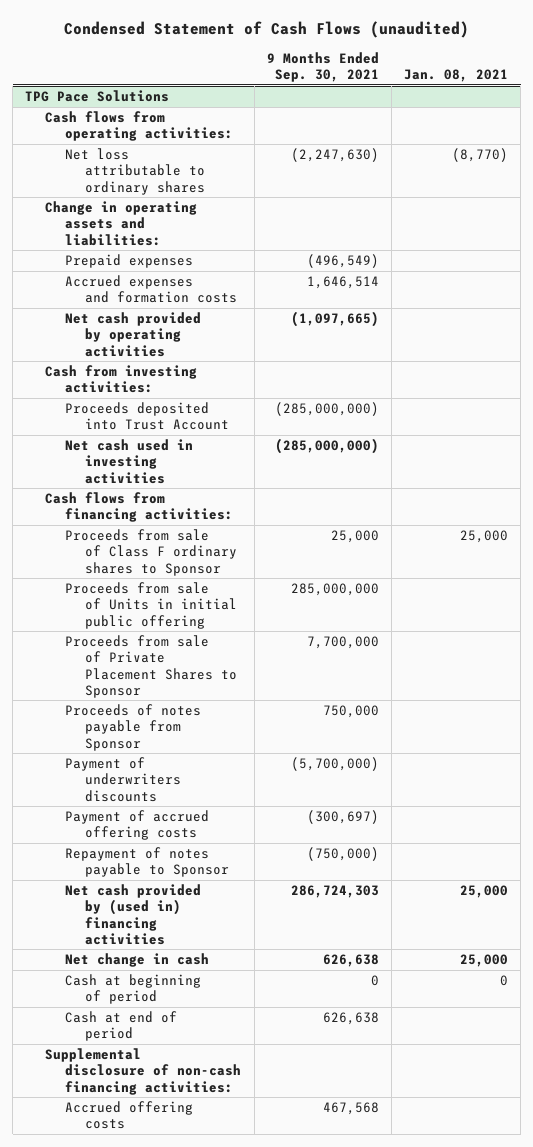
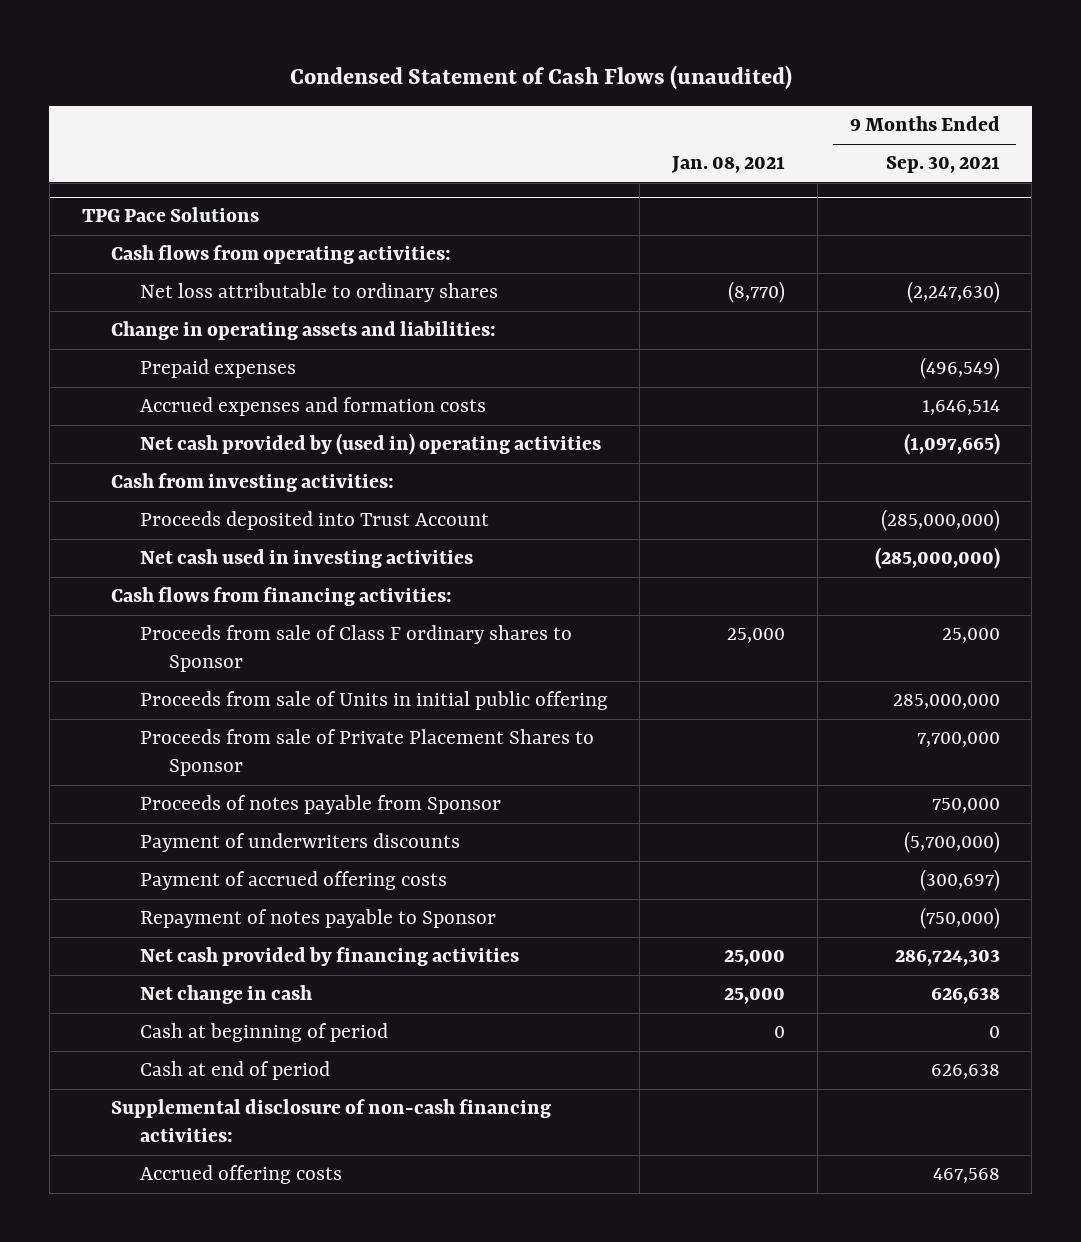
- | 9 Months Ended Sep. 30, 2021 | Jan. 08, 2021
+ | Jan. 08, 2021 | 9 Months Ended Sep. 30, 2021
@ TPG Pace Solutions
- Net cash provided by operating activities | (1,097,665) |
+ Net cash provided by (used in) operating activities | | (1,097,665)
- Net cash provided by (used in) financing activities | 286,724,303 | 25,000
+ Net cash provided by financing activities | 25,000 | 286,724,303

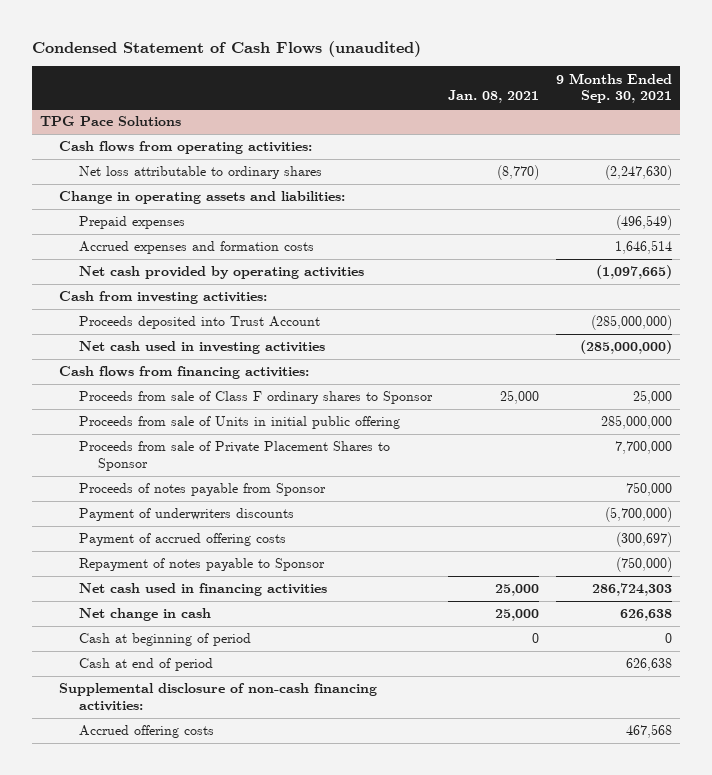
@ TPG Pace Solutions
- Net cash provided by (used in) operating activities | | (1,097,665)
+ Net cash provided by operating activities | | (1,097,665)
- Net cash provided by financing activities | 25,000 | 286,724,303
+ Net cash used in financing activities | 25,000 | 286,724,303

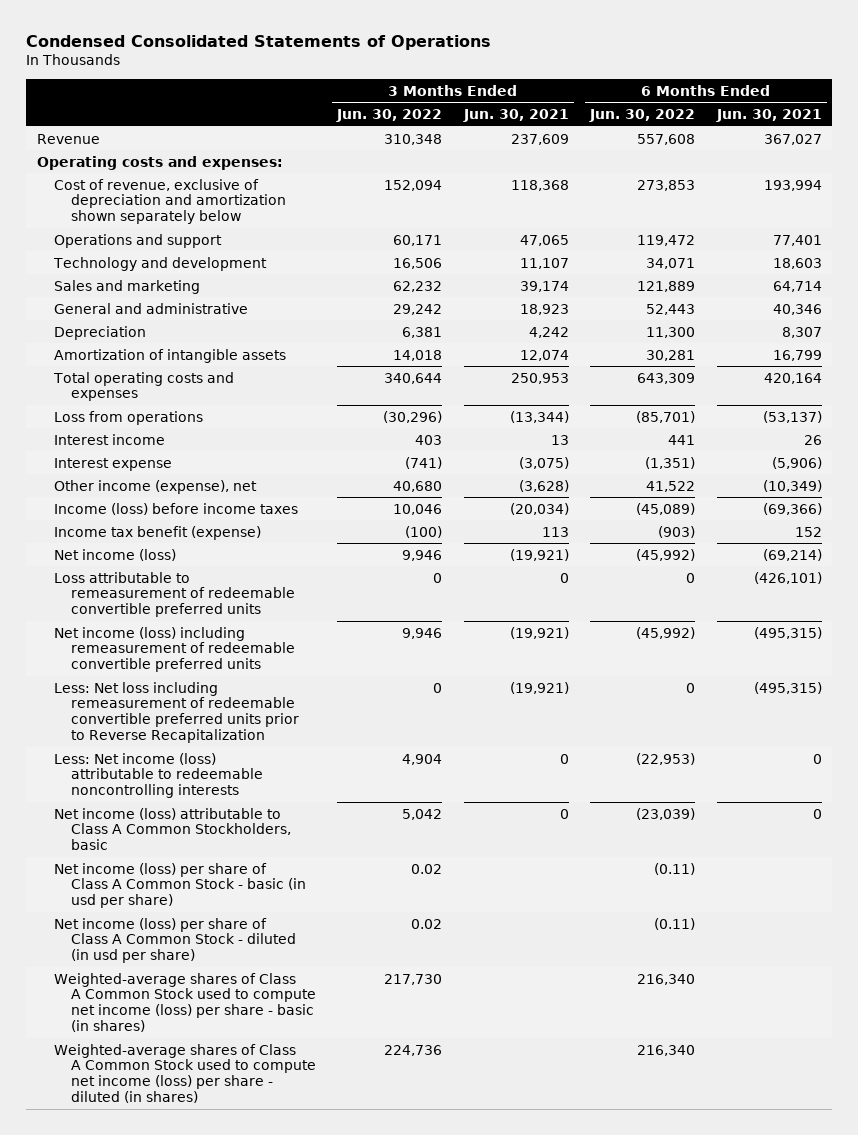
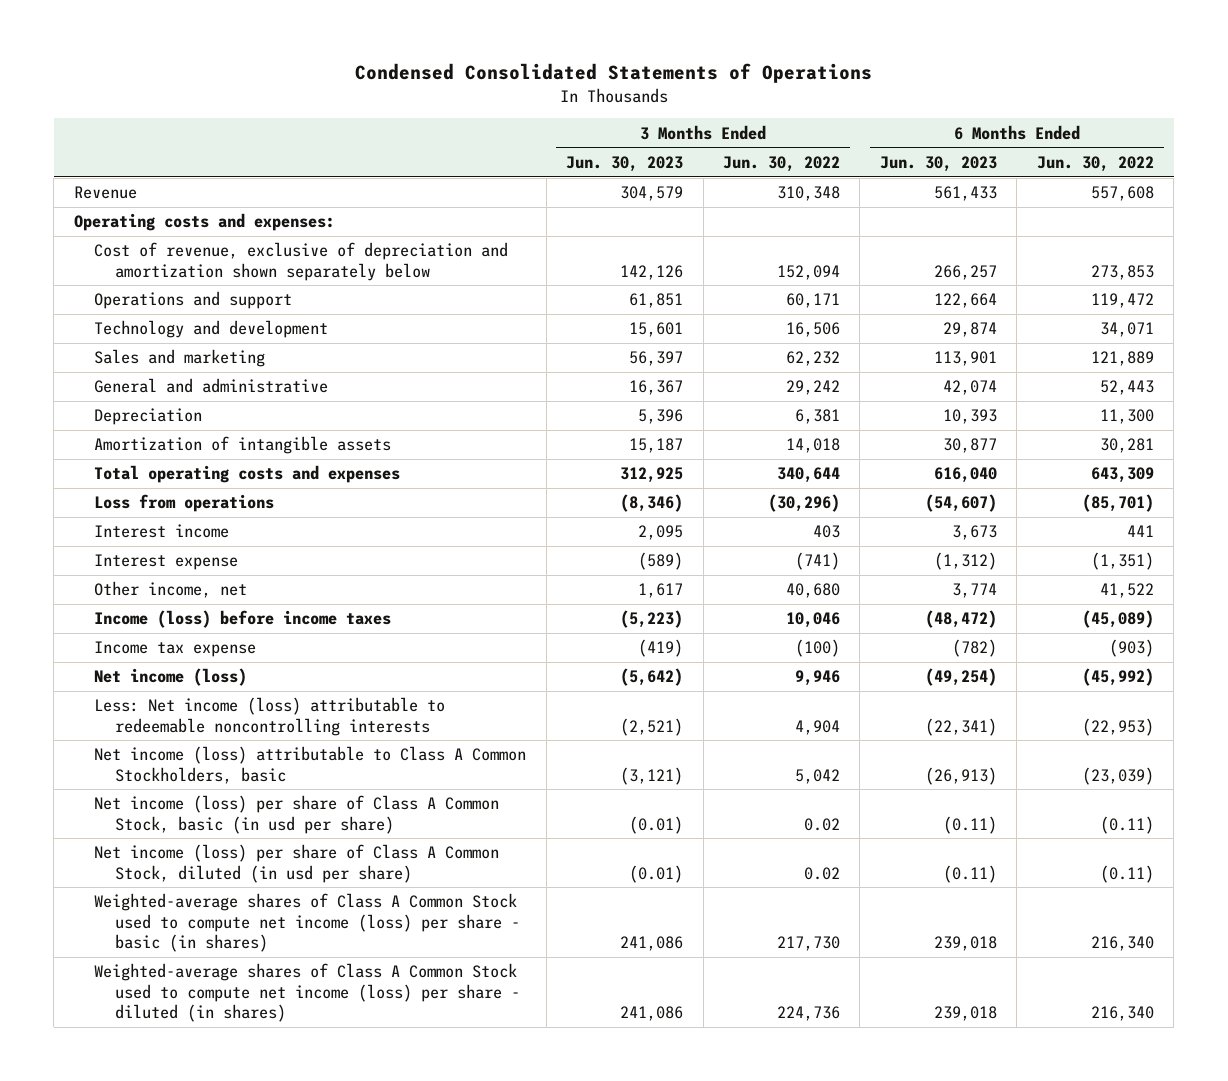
- | 3 Months Ended Jun. 30, 2022 | 3 Months Ended Jun. 30, 2021 | 6 Months Ended Jun. 30, 2022 | 6 Months Ended Jun. 30, 2021
+ | 3 Months Ended Jun. 30, 2023 | 3 Months Ended Jun. 30, 2022 | 6 Months Ended Jun. 30, 2023 | 6 Months Ended Jun. 30, 2022
- Other income (expense), net | 40,680 | (3,628) | 41,522 | (10,349)
+ Other income, net | 1,617 | 40,680 | 3,774 | 41,522
- Income tax benefit (expense) | (100) | 113 | (903) | 152
+ Income tax expense | (419) | (100) | (782) | (903)
- Loss attributable to remeasurement of redeemable convertible preferred units | 0 | 0 | 0 | (426,101)
- Net income (loss) including remeasurement of redeemable convertible preferred units | 9,946 | (19,921) | (45,992) | (495,315)
- Less: Net loss including remeasurement of redeemable convertible preferred units prior to Reverse Recapitalization | 0 | (19,921) | 0 | (495,315)
- Net income (loss) per share of Class A Common Stock - basic (in usd per share) | 0.02 | | (0.11) |
- Net income (loss) per share of Class A Common Stock - diluted (in usd per share) | 0.02 | | (0.11) |
+ Net income (loss) per share of Class A Common Stock, basic (in usd per share) | (0.01) | 0.02 | (0.11) | (0.11)
+ Net income (loss) per share of Class A Common Stock, diluted (in usd per share) | (0.01) | 0.02 | (0.11) | (0.11)

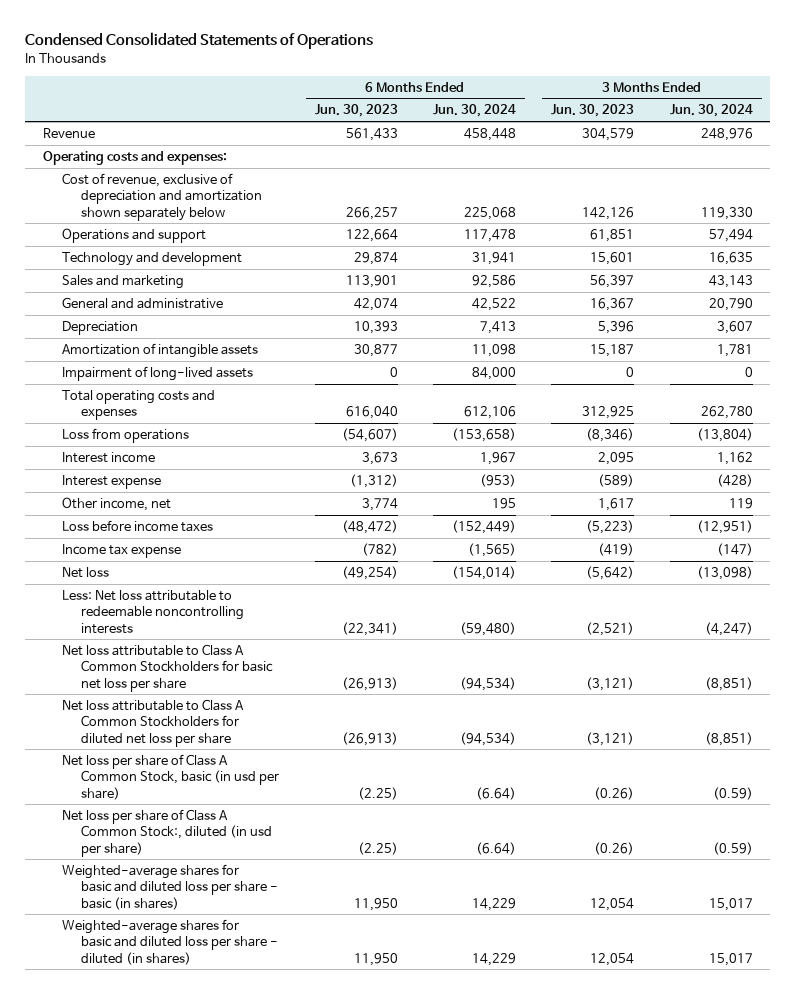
- | 3 Months Ended Jun. 30, 2023 | 3 Months Ended Jun. 30, 2022 | 6 Months Ended Jun. 30, 2023 | 6 Months Ended Jun. 30, 2022
+ | 6 Months Ended Jun. 30, 2023 | 6 Months Ended Jun. 30, 2024 | 3 Months Ended Jun. 30, 2023 | 3 Months Ended Jun. 30, 2024
+ Impairment of long-lived assets | 0 | 84,000 | 0 | 0
- Income (loss) before income taxes | (5,223) | 10,046 | (48,472) | (45,089)
+ Loss before income taxes | (48,472) | (152,449) | (5,223) | (12,951)
- Net income (loss) | (5,642) | 9,946 | (49,254) | (45,992)
- Less: Net income (loss) attributable to redeemable noncontrolling interests | (2,521) | 4,904 | (22,341) | (22,953)
- Net income (loss) attributable to Class A Common Stockholders, basic | (3,121) | 5,042 | (26,913) | (23,039)
- Net income (loss) per share of Class A Common Stock, basic (in usd per share) | (0.01) | 0.02 | (0.11) | (0.11)
- Net income (loss) per share of Class A Common Stock, diluted (in usd per share) | (0.01) | 0.02 | (0.11) | (0.11)
- Weighted-average shares of Class A Common Stock used to compute net income (loss) per share - basic (in shares) | 241,086 | 217,730 | 239,018 | 216,340
- Weighted-average shares of Class A Common Stock used to compute net income (loss) per share - diluted (in shares) | 241,086 | 224,736 | 239,018 | 216,340
+ Net loss | (49,254) | (154,014) | (5,642) | (13,098)
+ Less: Net loss attributable to redeemable noncontrolling interests | (22,341) | (59,480) | (2,521) | (4,247)
+ Net loss attributable to Class A Common Stockholders for basic net loss per share | (26,913) | (94,534) | (3,121) | (8,851)
+ Net loss attributable to Class A Common Stockholders for diluted net loss per share | (26,913) | (94,534) | (3,121) | (8,851)
+ Net loss per share of Class A Common Stock, basic (in usd per share) | (2.25) | (6.64) | (0.26) | (0.59)
+ Net loss per share of Class A Common Stock:, diluted (in usd per share) | (2.25) | (6.64) | (0.26) | (0.59)
+ Weighted-average shares for basic and diluted loss per share - basic (in shares) | 11,950 | 14,229 | 12,054 | 15,017
+ Weighted-average shares for basic and diluted loss per share - diluted (in shares) | 11,950 | 14,229 | 12,054 | 15,017

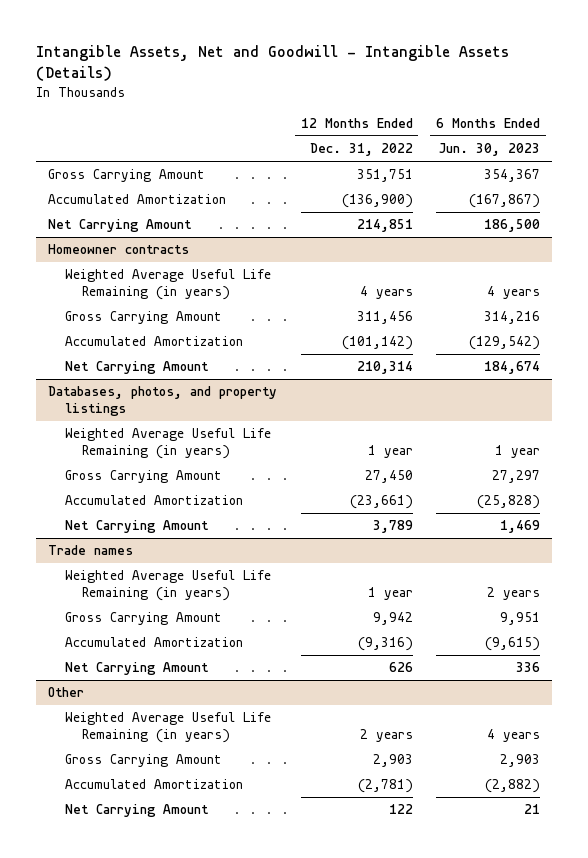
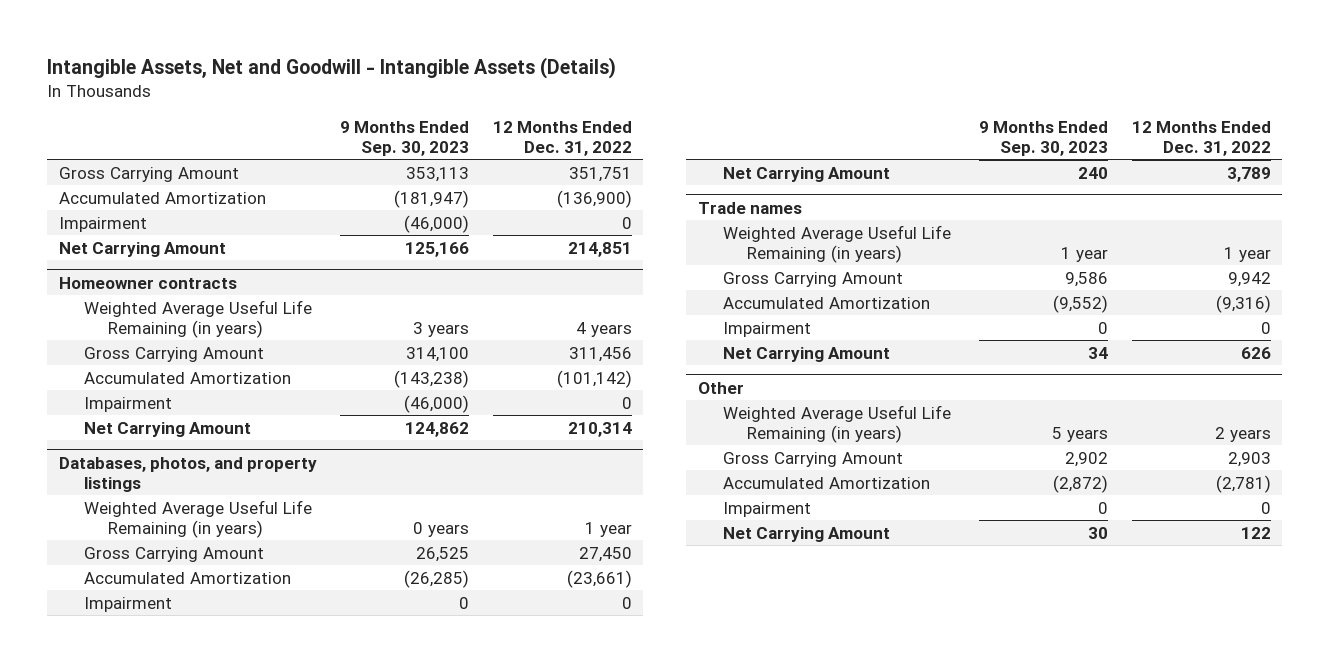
- | 12 Months Ended Dec. 31, 2022 | 6 Months Ended Jun. 30, 2023
+ | 9 Months Ended Sep. 30, 2023 | 12 Months Ended Dec. 31, 2022
+ Impairment | (46,000) | 0
@ Homeowner contracts
+ Impairment | (46,000) | 0
@ Databases, photos, and property listings
+ Impairment | 0 | 0
@ Trade names
+ Impairment | 0 | 0
@ Other
+ Impairment | 0 | 0

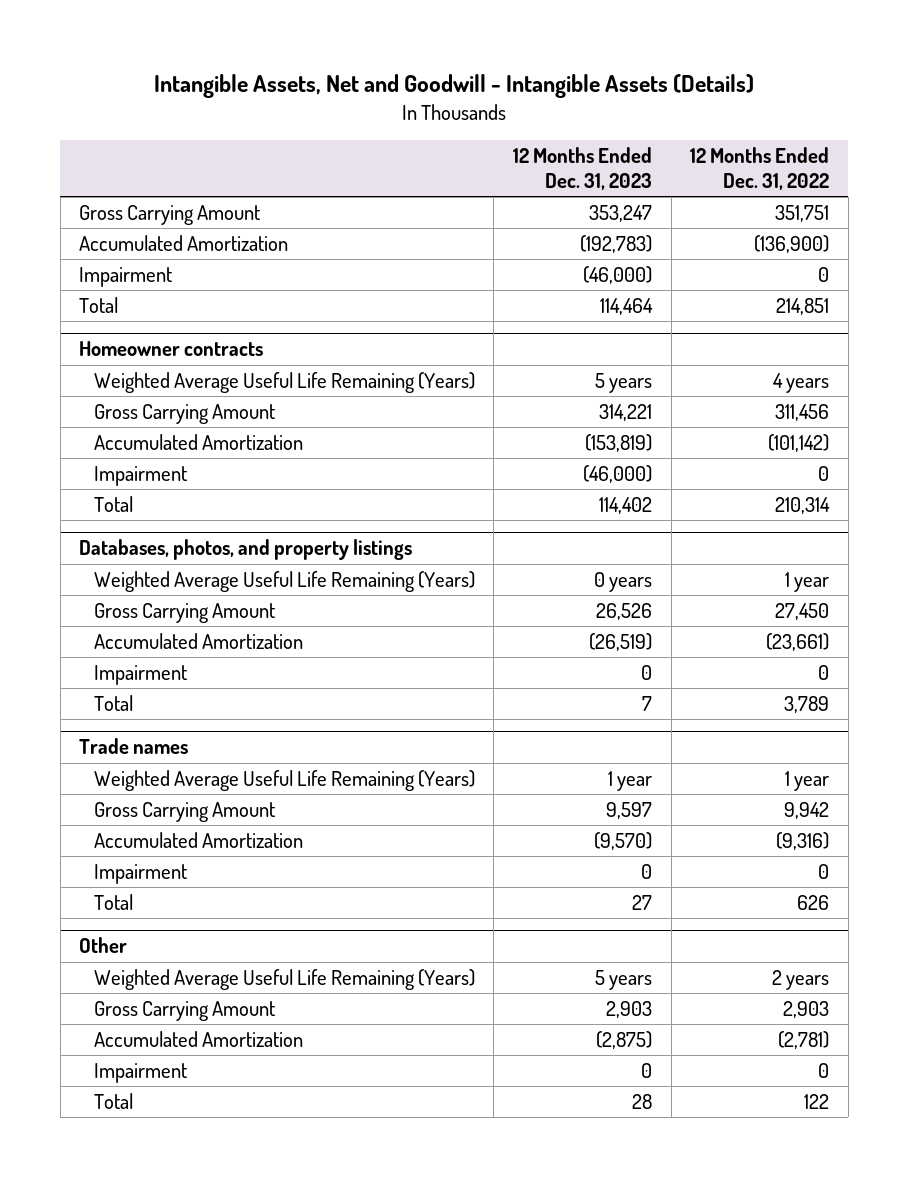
- | 9 Months Ended Sep. 30, 2023 | 12 Months Ended Dec. 31, 2022
+ | 12 Months Ended Dec. 31, 2023 | 12 Months Ended Dec. 31, 2022
- Net Carrying Amount | 125,166 | 214,851
+ Total | 114,464 | 214,851
@ Homeowner contracts
- Weighted Average Useful Life Remaining (in years) | 3 years | 4 years
+ Weighted Average Useful Life Remaining (Years) | 5 years | 4 years
- Net Carrying Amount | 124,862 | 210,314
+ Total | 114,402 | 210,314
@ Databases, photos, and property listings
- Weighted Average Useful Life Remaining (in years) | 0 years | 1 year
+ Weighted Average Useful Life Remaining (Years) | 0 years | 1 year
- Net Carrying Amount | 240 | 3,789
+ Total | 7 | 3,789
@ Trade names
- Weighted Average Useful Life Remaining (in years) | 1 year | 1 year
+ Weighted Average Useful Life Remaining (Years) | 1 year | 1 year
- Net Carrying Amount | 34 | 626
+ Total | 27 | 626
@ Other
- Weighted Average Useful Life Remaining (in years) | 5 years | 2 years
+ Weighted Average Useful Life Remaining (Years) | 5 years | 2 years
- Net Carrying Amount | 30 | 122
+ Total | 28 | 122

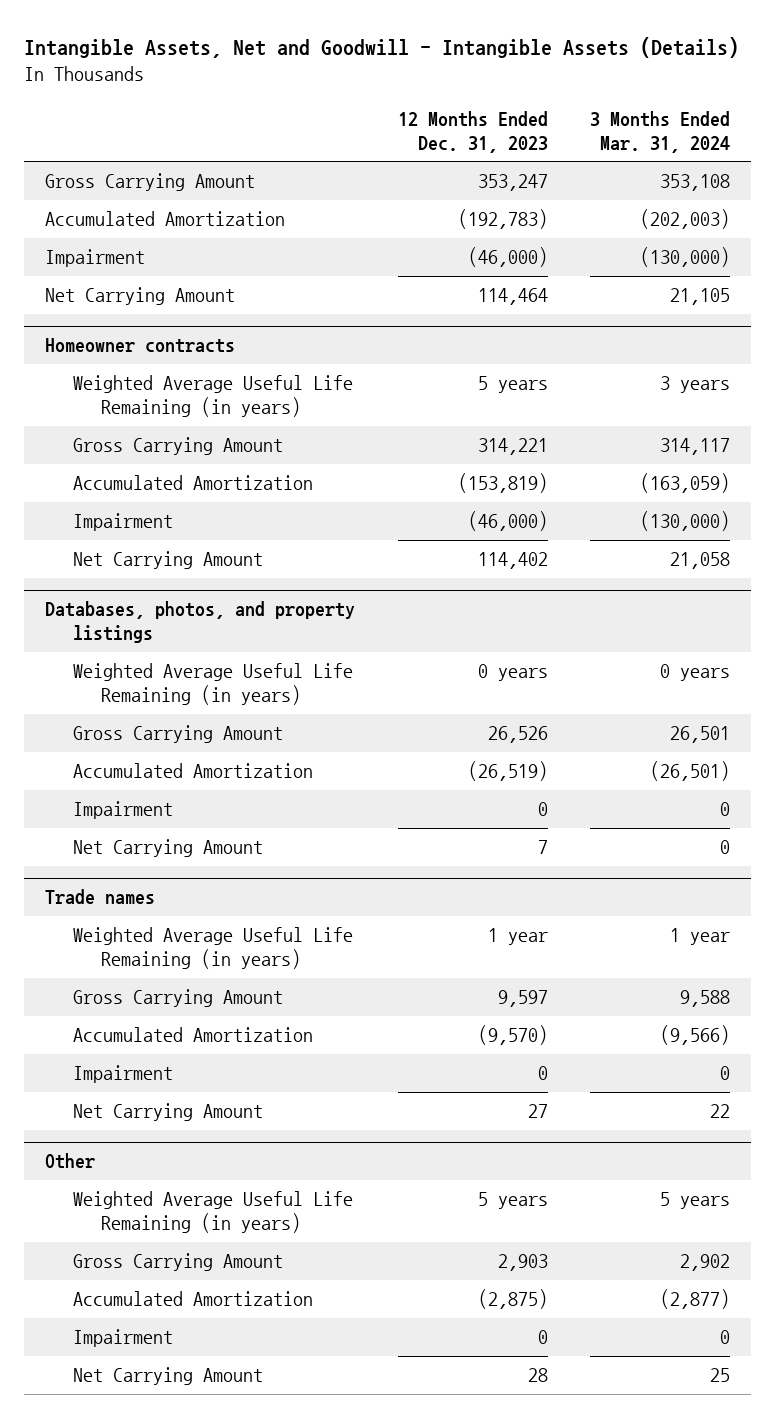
- | 12 Months Ended Dec. 31, 2023 | 12 Months Ended Dec. 31, 2022
+ | 12 Months Ended Dec. 31, 2023 | 3 Months Ended Mar. 31, 2024
- Total | 114,464 | 214,851
+ Net Carrying Amount | 114,464 | 21,105
@ Homeowner contracts
- Weighted Average Useful Life Remaining (Years) | 5 years | 4 years
+ Weighted Average Useful Life Remaining (in years) | 5 years | 3 years
- Total | 114,402 | 210,314
+ Net Carrying Amount | 114,402 | 21,058
@ Databases, photos, and property listings
- Weighted Average Useful Life Remaining (Years) | 0 years | 1 year
+ Weighted Average Useful Life Remaining (in years) | 0 years | 0 years
- Total | 7 | 3,789
+ Net Carrying Amount | 7 | 0
@ Trade names
- Weighted Average Useful Life Remaining (Years) | 1 year | 1 year
+ Weighted Average Useful Life Remaining (in years) | 1 year | 1 year
- Total | 27 | 626
+ Net Carrying Amount | 27 | 22
@ Other
- Weighted Average Useful Life Remaining (Years) | 5 years | 2 years
+ Weighted Average Useful Life Remaining (in years) | 5 years | 5 years
- Total | 28 | 122
+ Net Carrying Amount | 28 | 25

